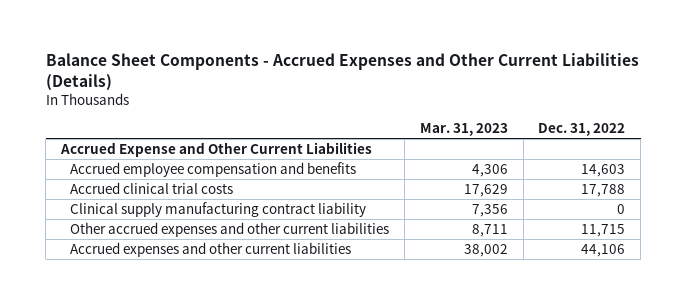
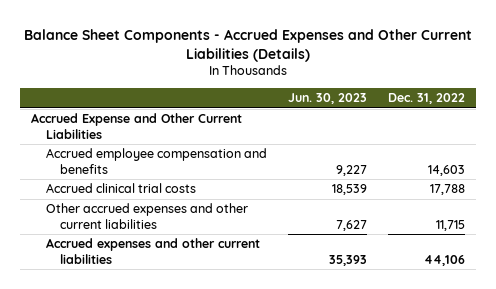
- | Mar. 31, 2023 | Dec. 31, 2022
+ | Jun. 30, 2023 | Dec. 31, 2022
- Clinical supply manufacturing contract liability | 7,356 | 0

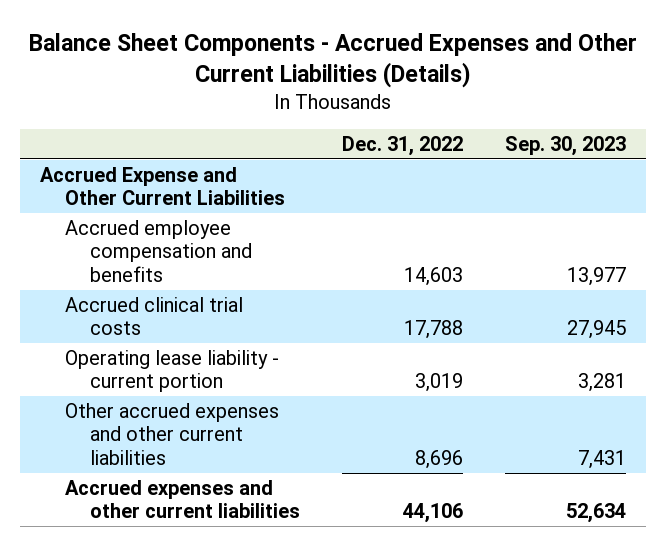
- | Jun. 30, 2023 | Dec. 31, 2022
+ | Dec. 31, 2022 | Sep. 30, 2023
- Other accrued expenses and other current liabilities | 7,627 | 11,715
+ Operating lease liability - current portion | 3,019 | 3,281
+ Other accrued expenses and other current liabilities | 8,696 | 7,431

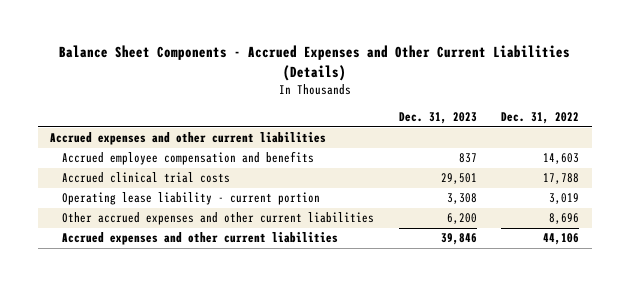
- | Dec. 31, 2022 | Sep. 30, 2023
+ | Dec. 31, 2023 | Dec. 31, 2022
- Accrued Expense and Other Current Liabilities
+ Accrued expenses and other current liabilities

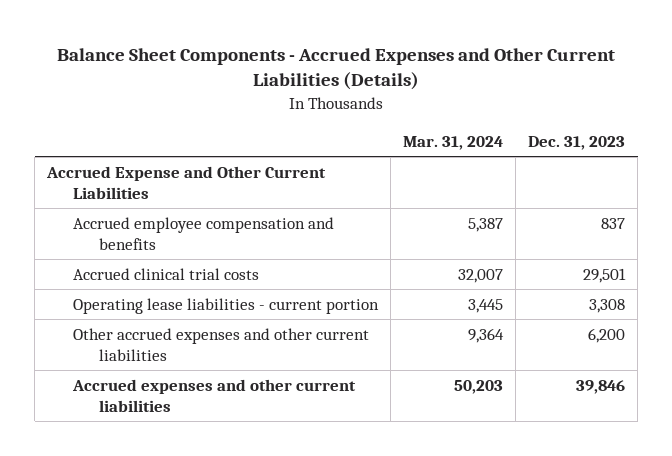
- | Dec. 31, 2023 | Dec. 31, 2022
+ | Mar. 31, 2024 | Dec. 31, 2023
- Accrued expenses and other current liabilities
+ Accrued Expense and Other Current Liabilities
- Operating lease liability - current portion | 3,308 | 3,019
+ Operating lease liabilities - current portion | 3,445 | 3,308

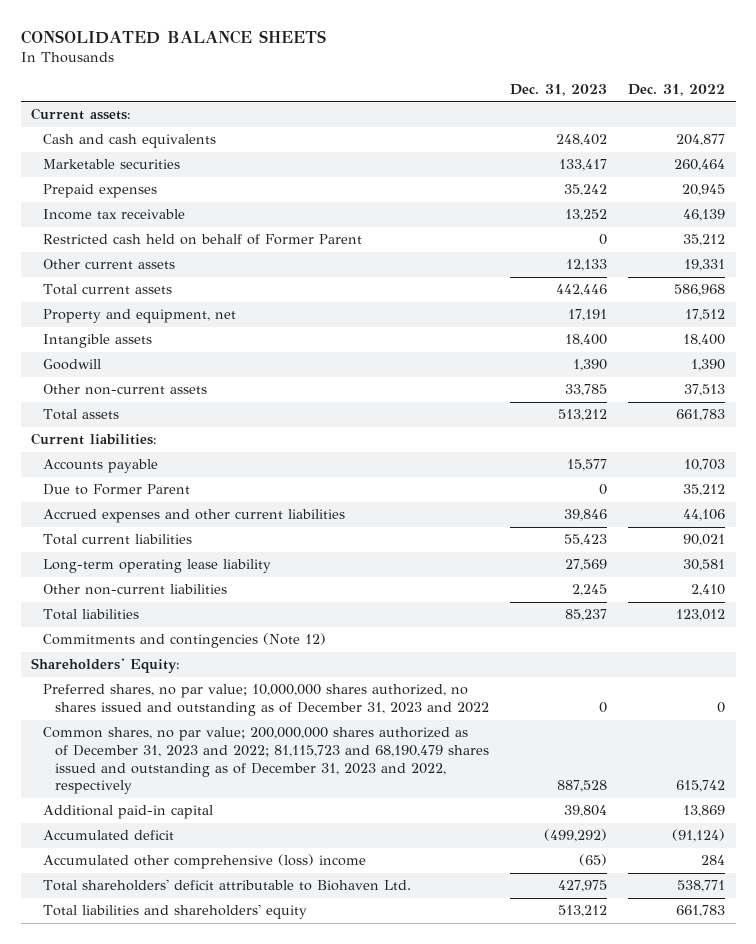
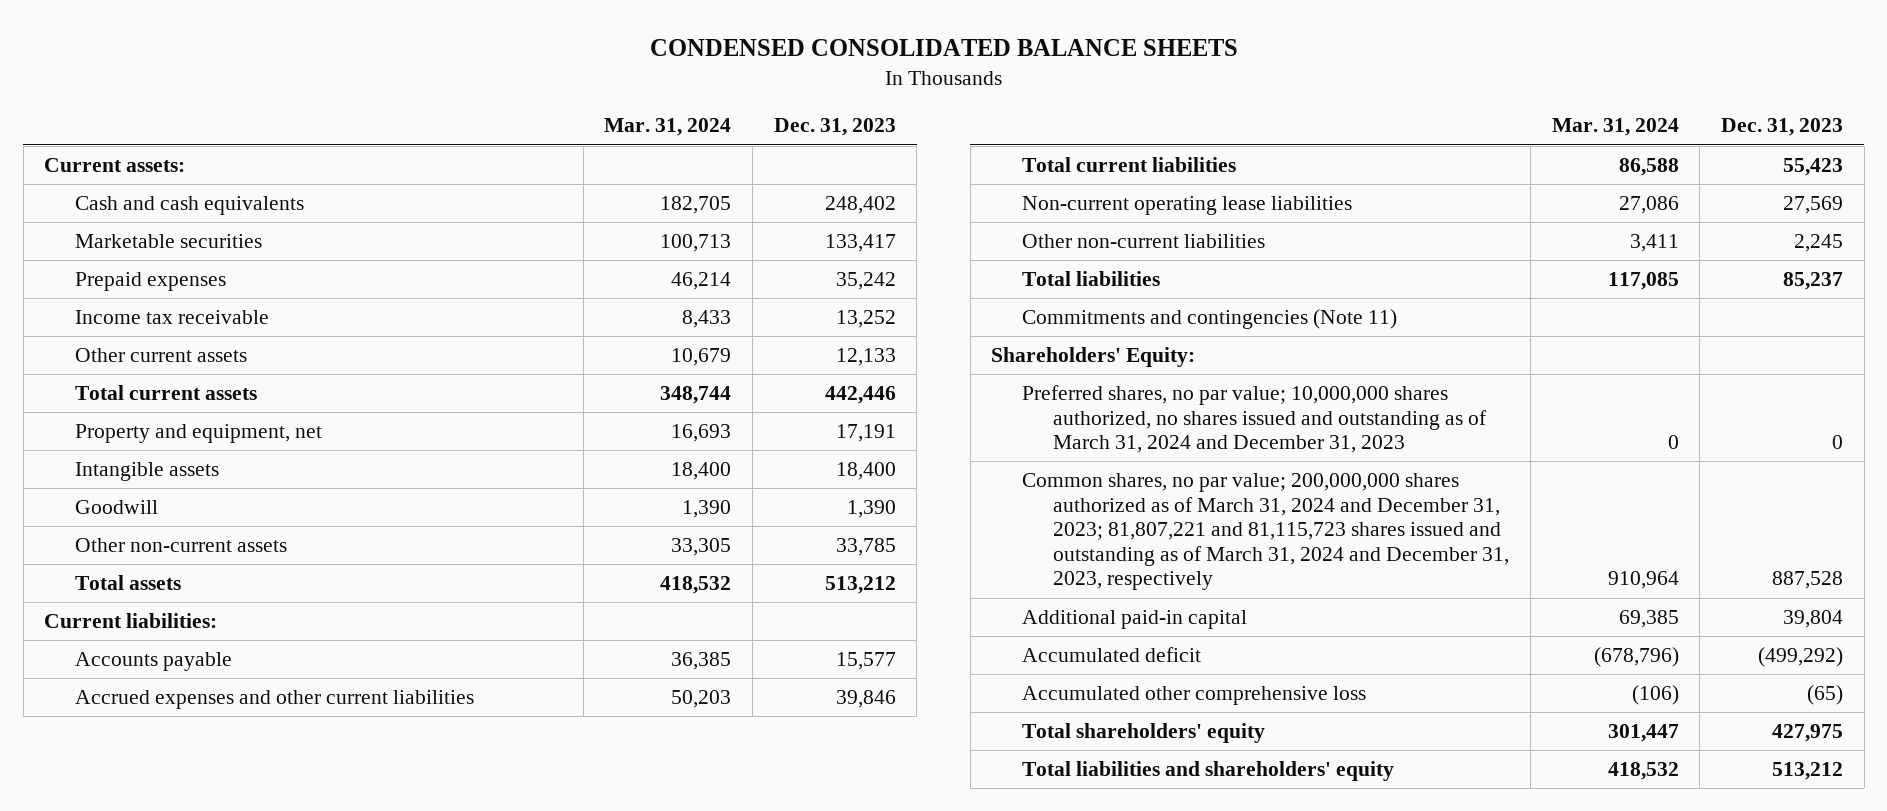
- CONSOLIDATED BALANCE SHEETS
+ CONDENSED CONSOLIDATED BALANCE SHEETS
- | Dec. 31, 2023 | Dec. 31, 2022
+ | Mar. 31, 2024 | Dec. 31, 2023
- Restricted cash held on behalf of Former Parent | 0 | 35,212
- Due to Former Parent | 0 | 35,212
- Long-term operating lease liability | 27,569 | 30,581
+ Non-current operating lease liabilities | 27,086 | 27,569
- Commitments and contingencies (Note 12)
+ Commitments and contingencies (Note 11)
- Preferred shares, no par value; 10,000,000 shares authorized, no shares issued and outstanding as of December 31, 2023 and 2022 | 0 | 0
- Common shares, no par value; 200,000,000 shares authorized as of December 31, 2023 and 2022; 81,115,723 and 68,190,479 shares issued and outstanding as of December 31, 2023 and 2022, respectively | 887,528 | 615,742
+ Preferred shares, no par value; 10,000,000 shares authorized, no shares issued and outstanding as of March 31, 2024 and December 31, 2023 | 0 | 0
+ Common shares, no par value; 200,000,000 shares authorized as of March 31, 2024 and December 31, 2023; 81,807,221 and 81,115,723 shares issued and outstanding as of March 31, 2024 and December 31, 2023, respectively | 910,964 | 887,528
- Accumulated other comprehensive (loss) income | (65) | 284
- Total shareholders' deficit attributable to Biohaven Ltd. | 427,975 | 538,771
+ Accumulated other comprehensive loss | (106) | (65)
+ Total shareholders' equity | 301,447 | 427,975

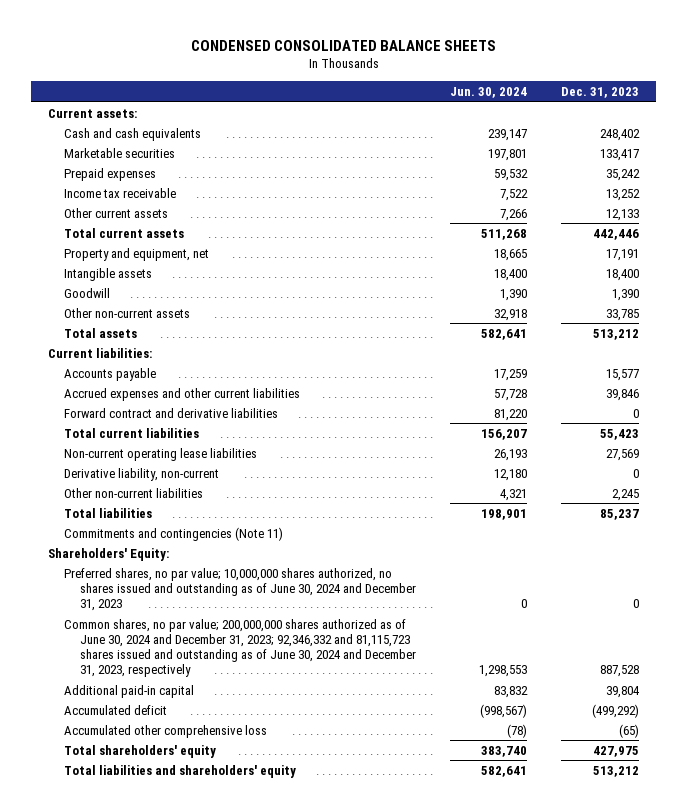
- | Mar. 31, 2024 | Dec. 31, 2023
+ | Jun. 30, 2024 | Dec. 31, 2023
+ Forward contract and derivative liabilities | 81,220 | 0
+ Derivative liability, non-current | 12,180 | 0
- Preferred shares, no par value; 10,000,000 shares authorized, no shares issued and outstanding as of March 31, 2024 and December 31, 2023 | 0 | 0
- Common shares, no par value; 200,000,000 shares authorized as of March 31, 2024 and December 31, 2023; 81,807,221 and 81,115,723 shares issued and outstanding as of March 31, 2024 and December 31, 2023, respectively | 910,964 | 887,528
+ Preferred shares, no par value; 10,000,000 shares authorized, no shares issued and outstanding as of June 30, 2024 and December 31, 2023 | 0 | 0
+ Common shares, no par value; 200,000,000 shares authorized as of June 30, 2024 and December 31, 2023; 92,346,332 and 81,115,723 shares issued and outstanding as of June 30, 2024 and December 31, 2023, respectively | 1,298,553 | 887,528

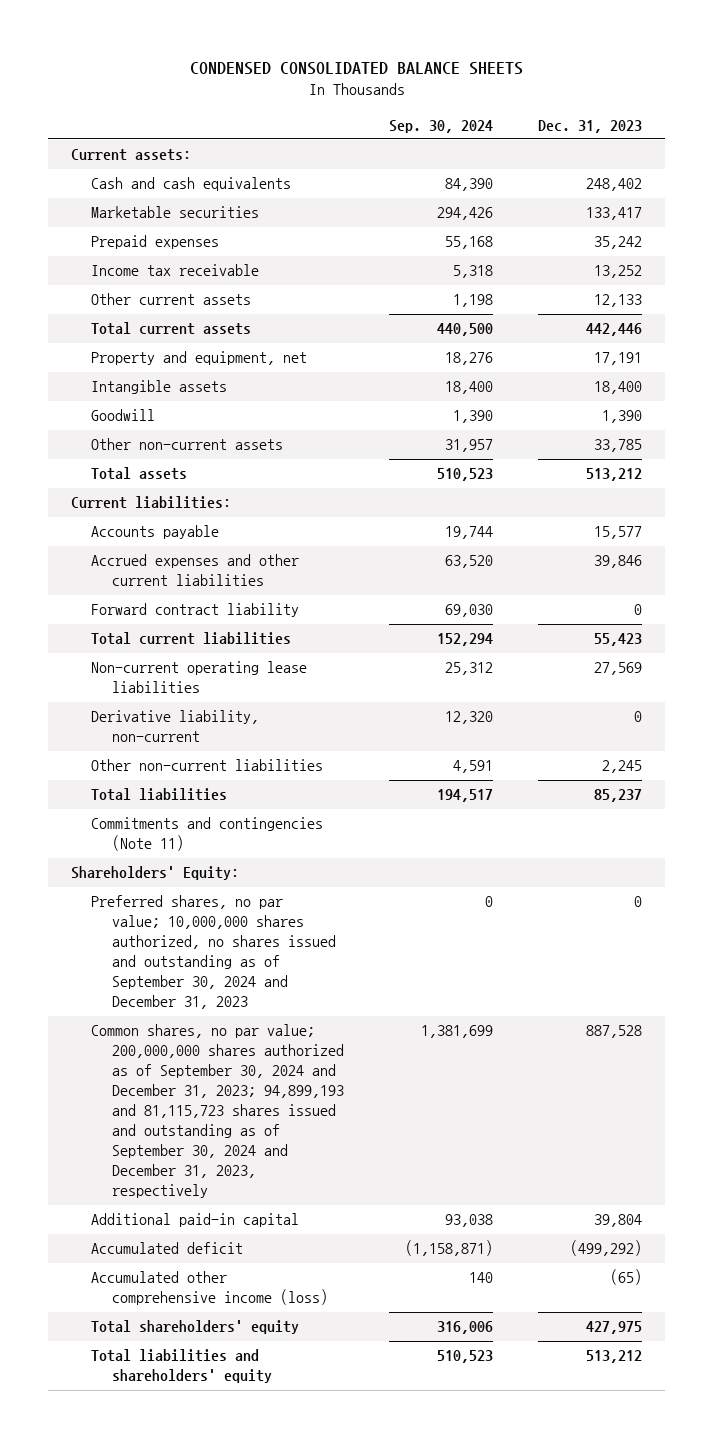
- | Jun. 30, 2024 | Dec. 31, 2023
+ | Sep. 30, 2024 | Dec. 31, 2023
- Forward contract and derivative liabilities | 81,220 | 0
+ Forward contract liability | 69,030 | 0
- Preferred shares, no par value; 10,000,000 shares authorized, no shares issued and outstanding as of June 30, 2024 and December 31, 2023 | 0 | 0
- Common shares, no par value; 200,000,000 shares authorized as of June 30, 2024 and December 31, 2023; 92,346,332 and 81,115,723 shares issued and outstanding as of June 30, 2024 and December 31, 2023, respectively | 1,298,553 | 887,528
+ Preferred shares, no par value; 10,000,000 shares authorized, no shares issued and outstanding as of September 30, 2024 and December 31, 2023 | 0 | 0
+ Common shares, no par value; 200,000,000 shares authorized as of September 30, 2024 and December 31, 2023; 94,899,193 and 81,115,723 shares issued and outstanding as of September 30, 2024 and December 31, 2023, respectively | 1,381,699 | 887,528
- Accumulated other comprehensive loss | (78) | (65)
+ Accumulated other comprehensive income (loss) | 140 | (65)

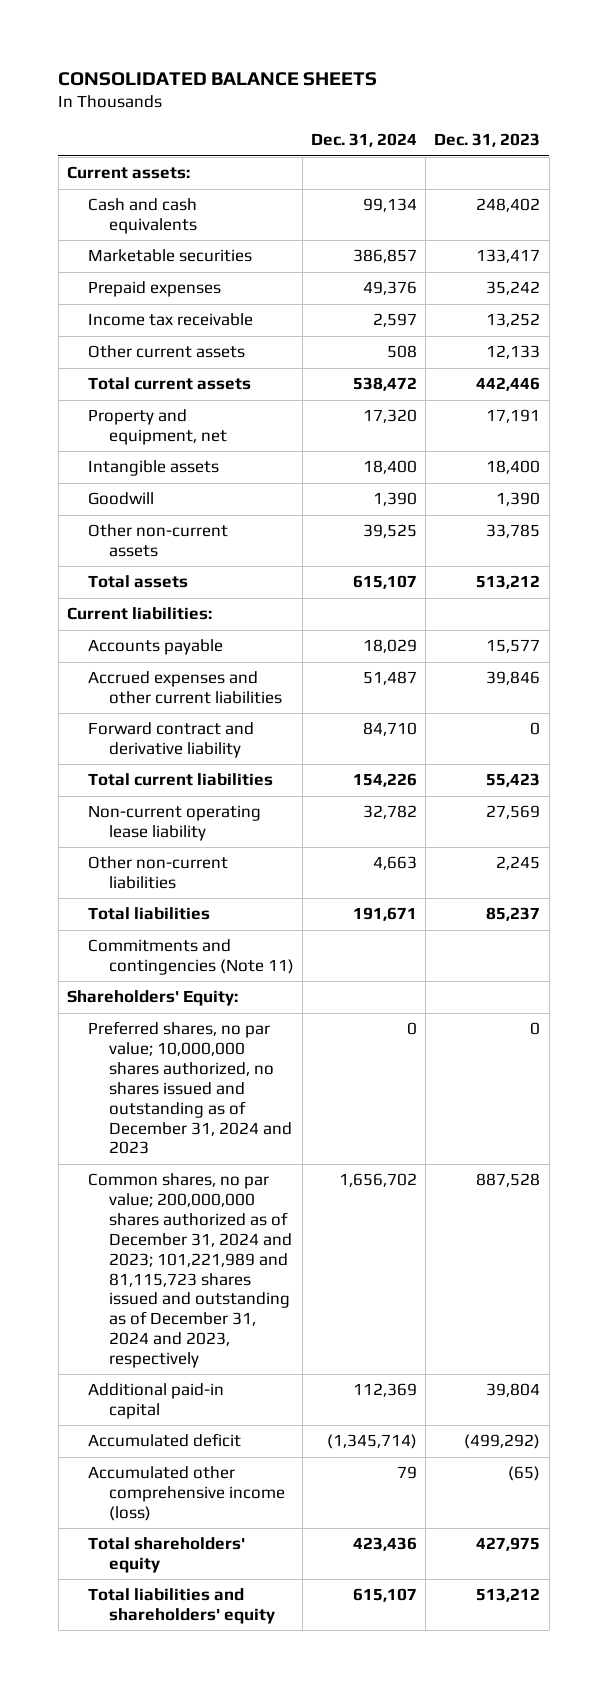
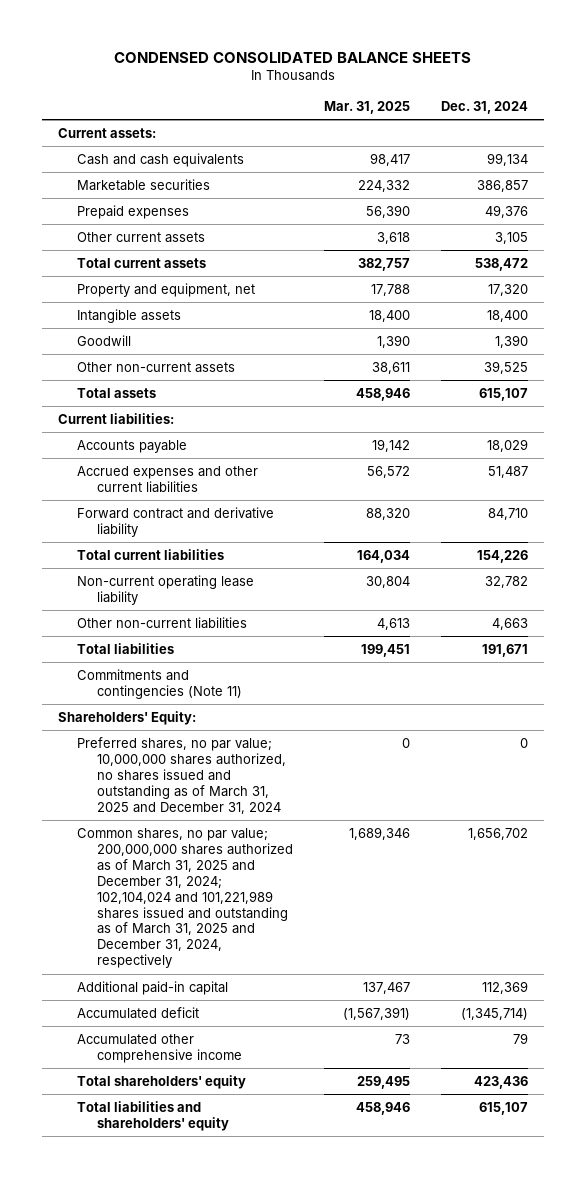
- CONSOLIDATED BALANCE SHEETS
+ CONDENSED CONSOLIDATED BALANCE SHEETS
- | Dec. 31, 2024 | Dec. 31, 2023
+ | Mar. 31, 2025 | Dec. 31, 2024
- Income tax receivable | 2,597 | 13,252
- Other current assets | 508 | 12,133
+ Other current assets | 3,618 | 3,105
- Preferred shares, no par value; 10,000,000 shares authorized, no shares issued and outstanding as of December 31, 2024 and 2023 | 0 | 0
- Common shares, no par value; 200,000,000 shares authorized as of December 31, 2024 and 2023; 101,221,989 and 81,115,723 shares issued and outstanding as of December 31, 2024 and 2023, respectively | 1,656,702 | 887,528
+ Preferred shares, no par value; 10,000,000 shares authorized, no shares issued and outstanding as of March 31, 2025 and December 31, 2024 | 0 | 0
+ Common shares, no par value; 200,000,000 shares authorized as of March 31, 2025 and December 31, 2024; 102,104,024 and 101,221,989 shares issued and outstanding as of March 31, 2025 and December 31, 2024, respectively | 1,689,346 | 1,656,702
- Accumulated other comprehensive income (loss) | 79 | (65)
+ Accumulated other comprehensive income | 73 | 79

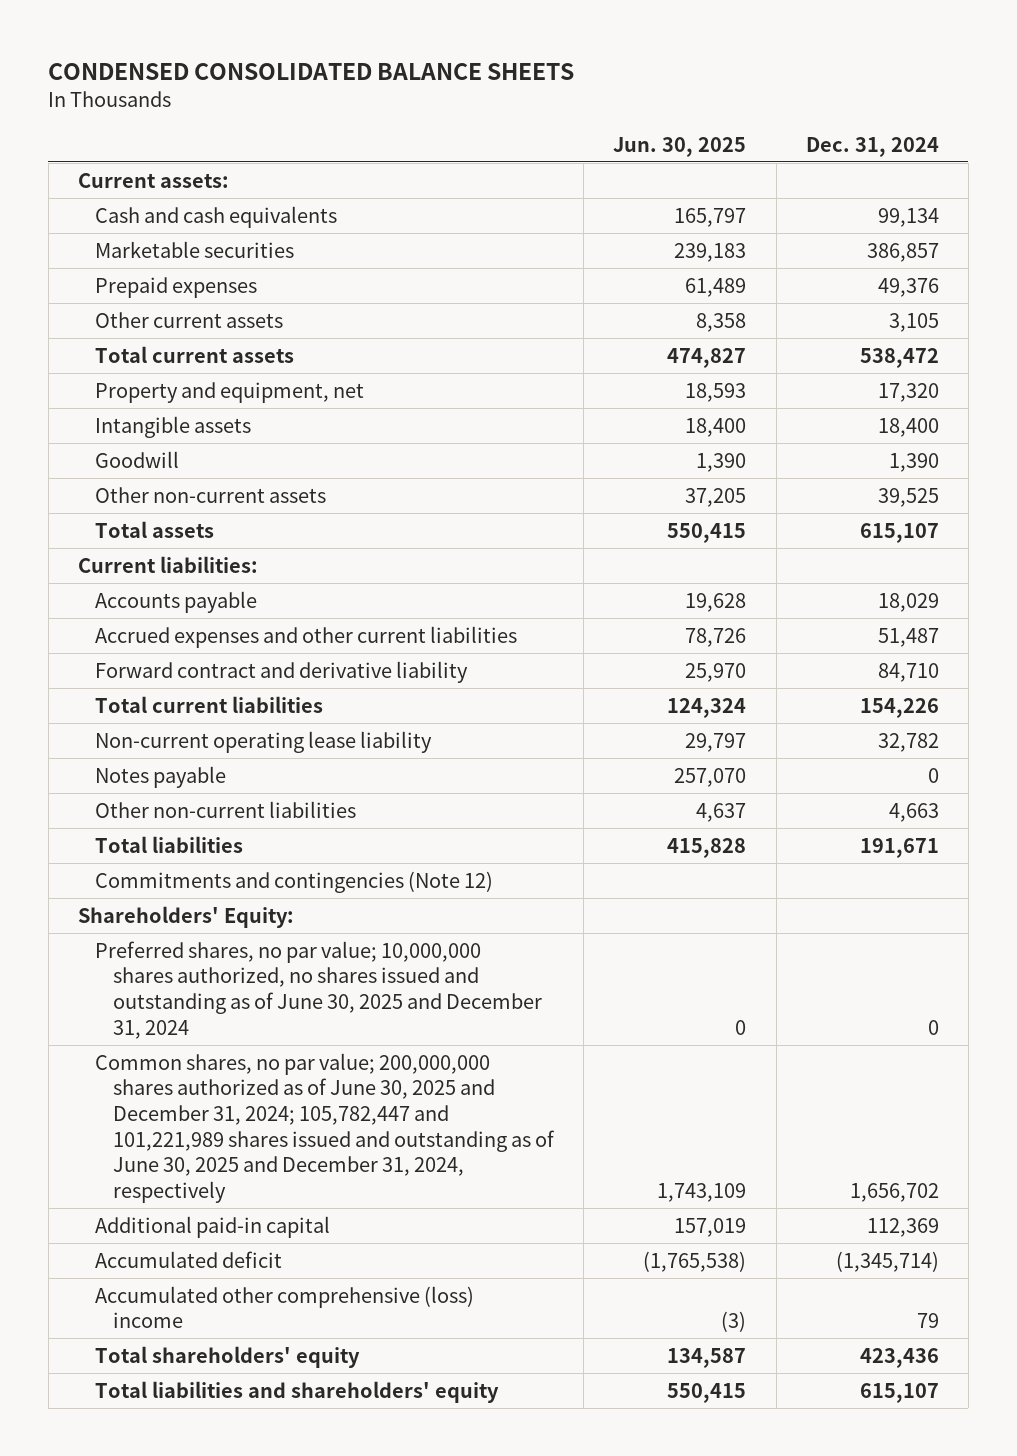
- | Mar. 31, 2025 | Dec. 31, 2024
+ | Jun. 30, 2025 | Dec. 31, 2024
+ Notes payable | 257,070 | 0
- Commitments and contingencies (Note 11)
+ Commitments and contingencies (Note 12)
- Preferred shares, no par value; 10,000,000 shares authorized, no shares issued and outstanding as of March 31, 2025 and December 31, 2024 | 0 | 0
- Common shares, no par value; 200,000,000 shares authorized as of March 31, 2025 and December 31, 2024; 102,104,024 and 101,221,989 shares issued and outstanding as of March 31, 2025 and December 31, 2024, respectively | 1,689,346 | 1,656,702
+ Preferred shares, no par value; 10,000,000 shares authorized, no shares issued and outstanding as of June 30, 2025 and December 31, 2024 | 0 | 0
+ Common shares, no par value; 200,000,000 shares authorized as of June 30, 2025 and December 31, 2024; 105,782,447 and 101,221,989 shares issued and outstanding as of June 30, 2025 and December 31, 2024, respectively | 1,743,109 | 1,656,702
- Accumulated other comprehensive income | 73 | 79
+ Accumulated other comprehensive (loss) income | (3) | 79

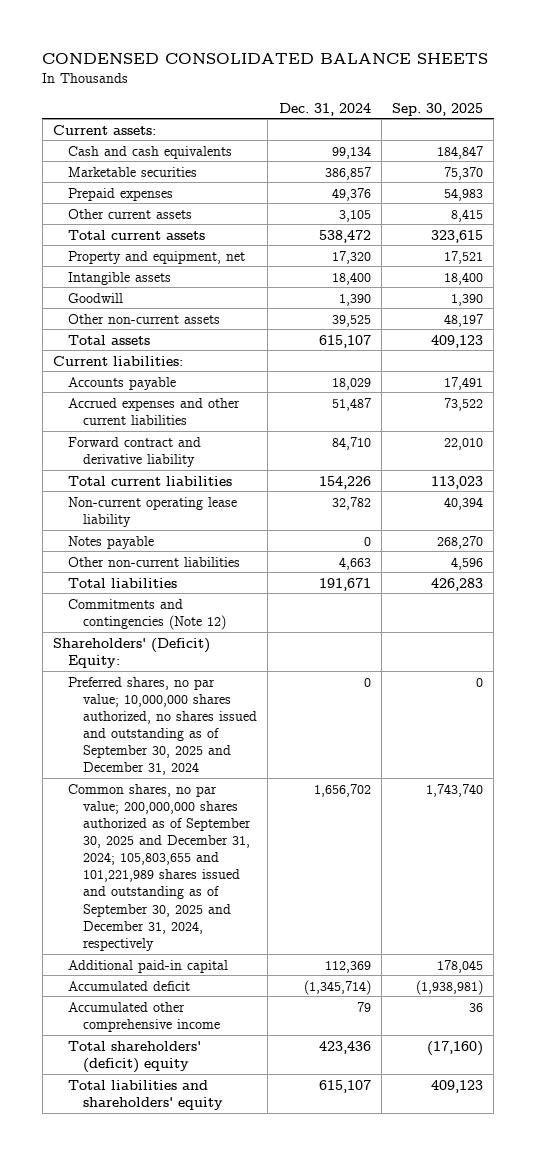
- | Jun. 30, 2025 | Dec. 31, 2024
+ | Dec. 31, 2024 | Sep. 30, 2025
- Shareholders' Equity:
- Preferred shares, no par value; 10,000,000 shares authorized, no shares issued and outstanding as of June 30, 2025 and December 31, 2024 | 0 | 0
- Common shares, no par value; 200,000,000 shares authorized as of June 30, 2025 and December 31, 2024; 105,782,447 and 101,221,989 shares issued and outstanding as of June 30, 2025 and December 31, 2024, respectively | 1,743,109 | 1,656,702
+ Shareholders' (Deficit) Equity:
+ Preferred shares, no par value; 10,000,000 shares authorized, no shares issued and outstanding as of September 30, 2025 and December 31, 2024 | 0 | 0
+ Common shares, no par value; 200,000,000 shares authorized as of September 30, 2025 and December 31, 2024; 105,803,655 and 101,221,989 shares issued and outstanding as of September 30, 2025 and December 31, 2024, respectively | 1,656,702 | 1,743,740
- Accumulated other comprehensive (loss) income | (3) | 79
- Total shareholders' equity | 134,587 | 423,436
+ Accumulated other comprehensive income | 79 | 36
+ Total shareholders' (deficit) equity | 423,436 | (17,160)

